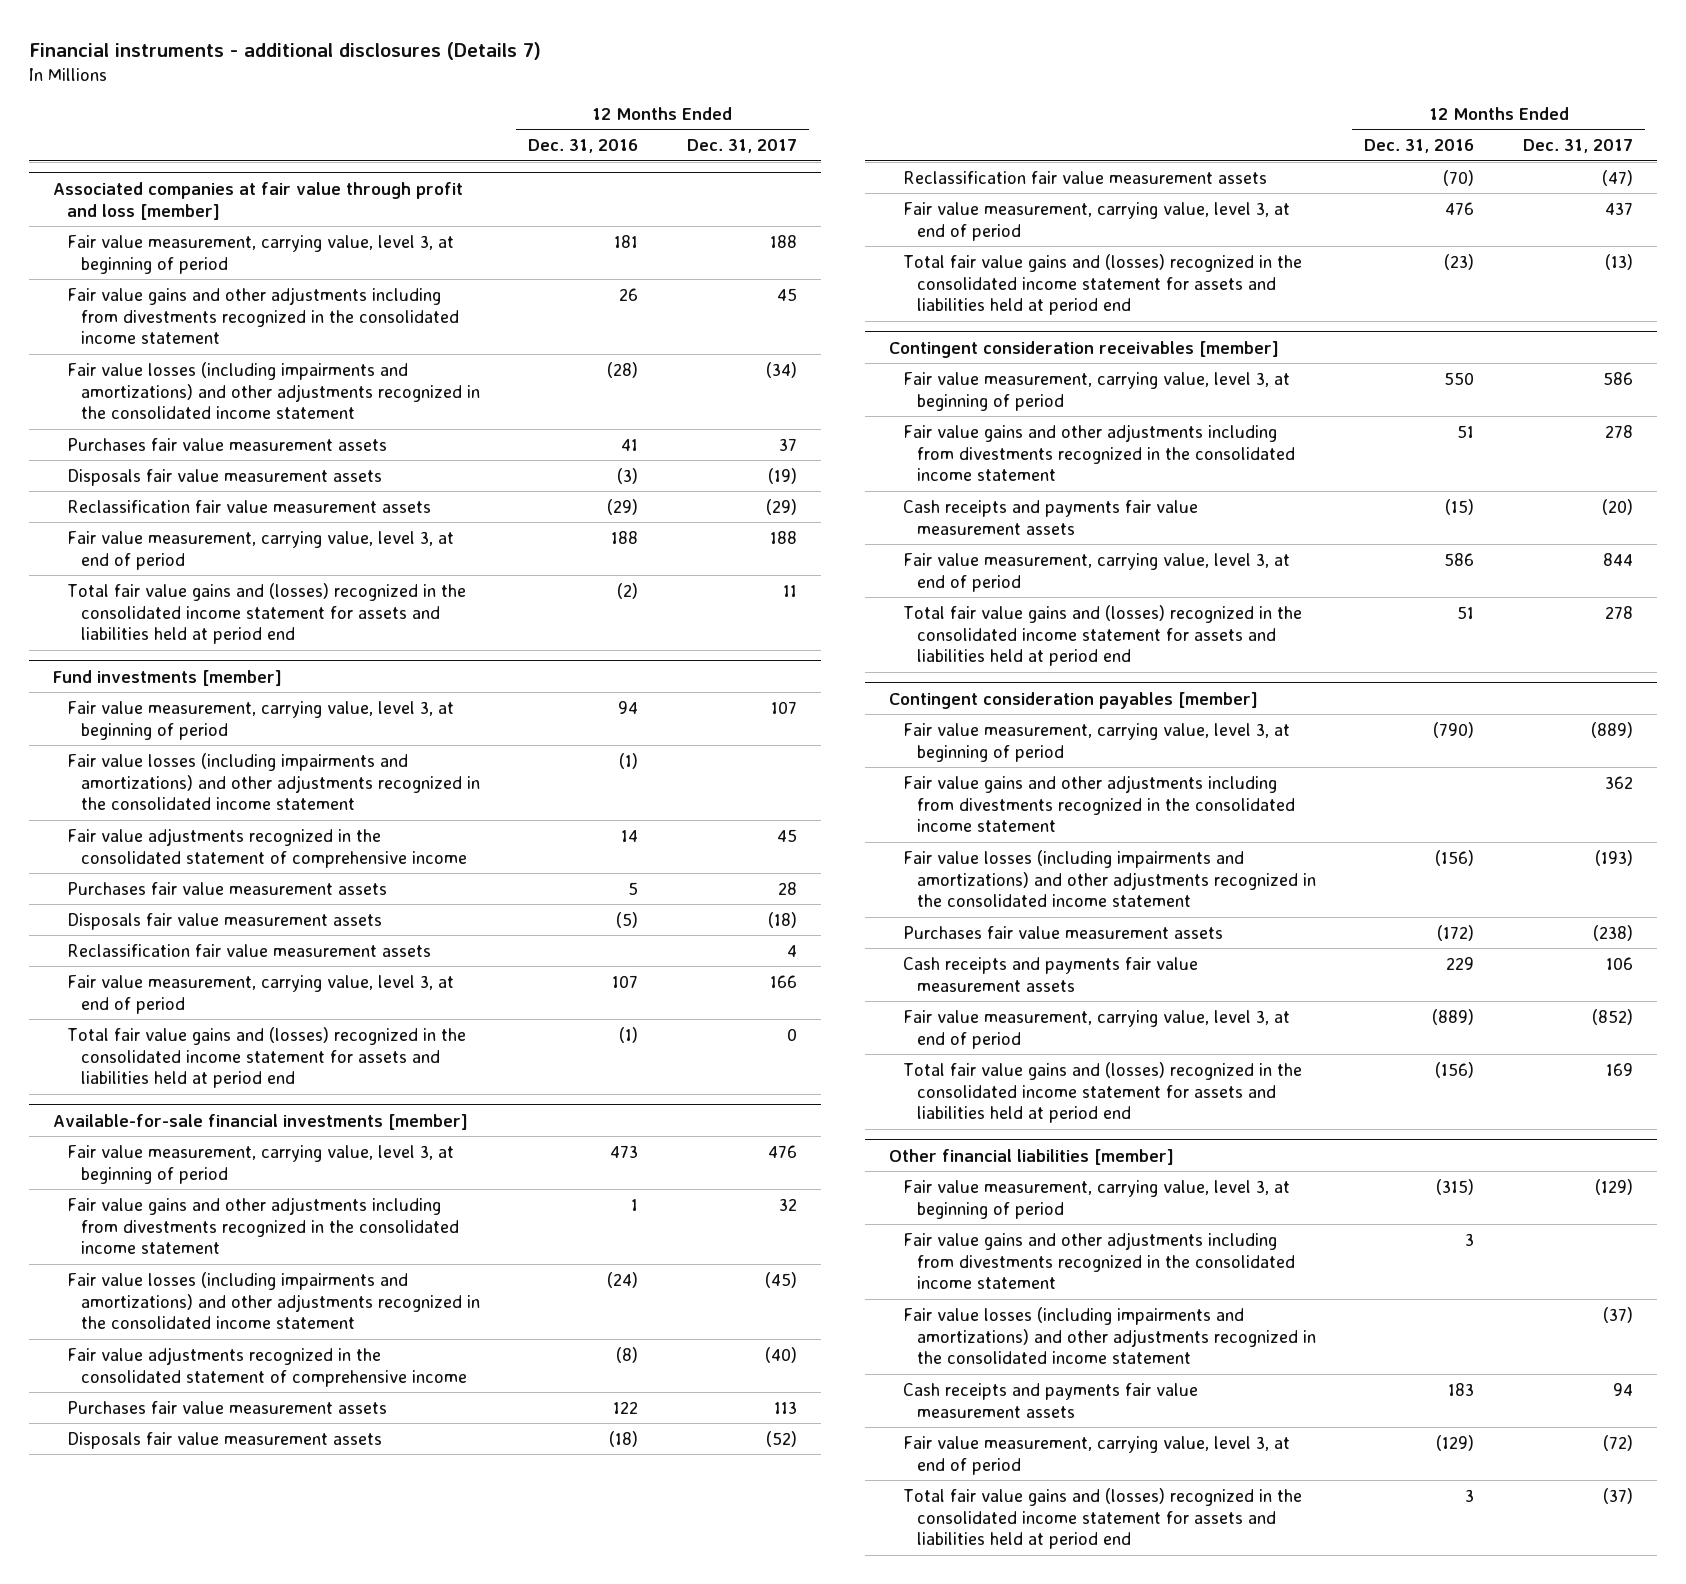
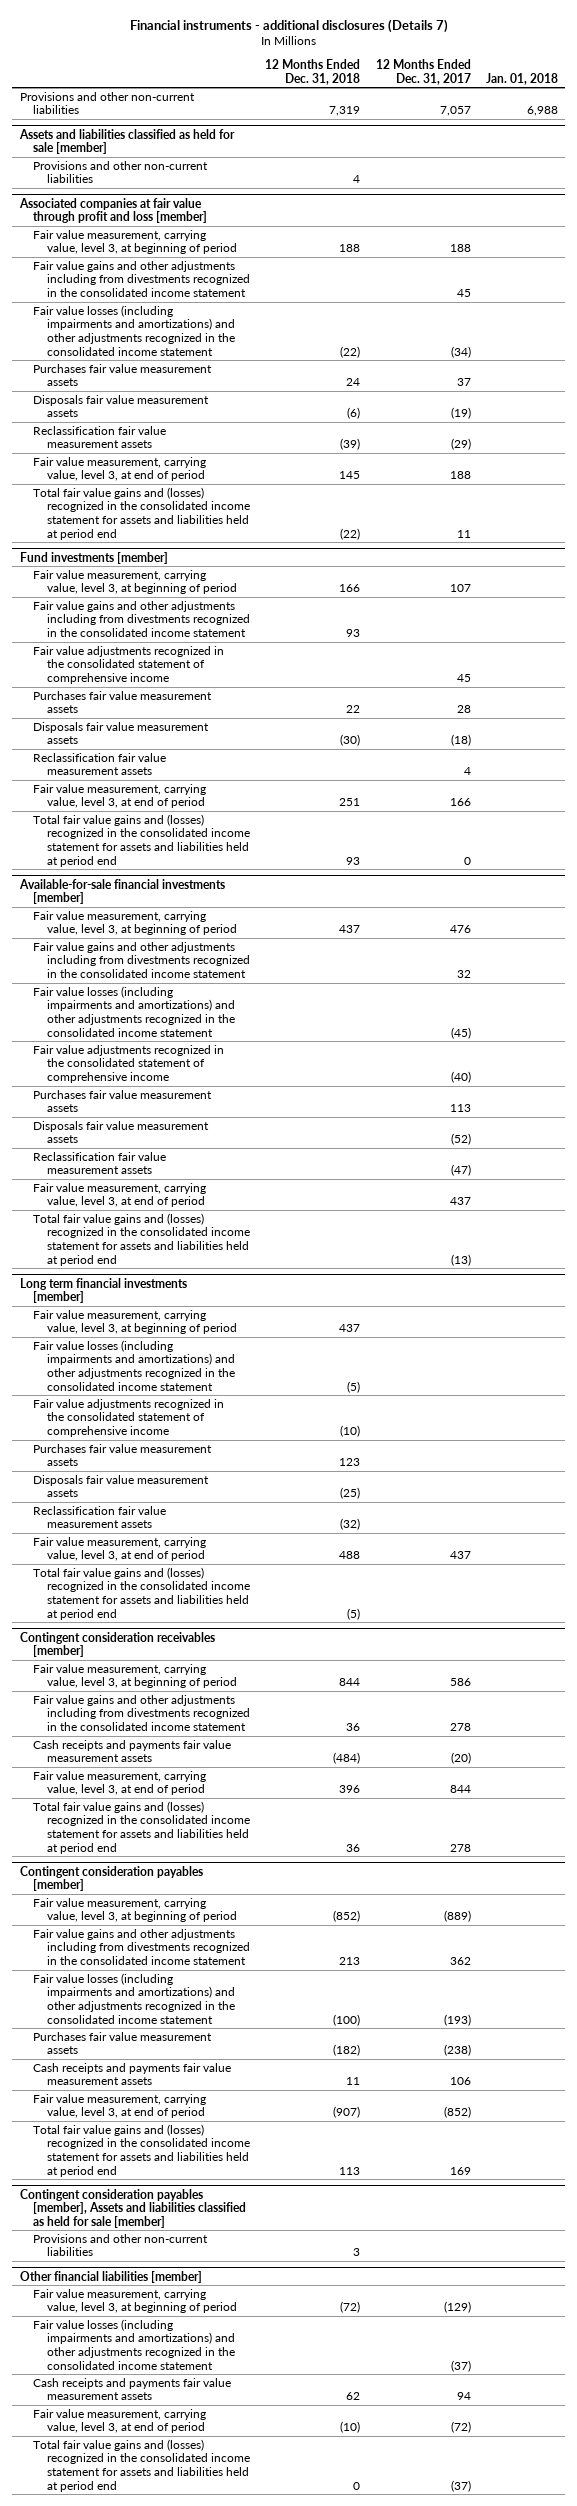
- | 12 Months Ended Dec. 31, 2016 | 12 Months Ended Dec. 31, 2017
+ | 12 Months Ended Dec. 31, 2018 | 12 Months Ended Dec. 31, 2017 | Jan. 01, 2018
+ Provisions and other non-current liabilities | 7,319 | 7,057 | 6,988
+ Assets and liabilities classified as held for sale [member]
+ Provisions and other non-current liabilities | 4 | |
@ Fund investments [member]
- Fair value losses (including impairments and amortizations) and other adjustments recognized in the consolidated income statement | (1) |
+ Fair value gains and other adjustments including from divestments recognized in the consolidated income statement | 93 | |
+ Long term financial investments [member]
+ Fair value measurement, carrying value, level 3, at beginning of period | 437 | |
+ Fair value losses (including impairments and amortizations) and other adjustments recognized in the consolidated income statement | (5) | |
+ Fair value adjustments recognized in the consolidated statement of comprehensive income | (10) | |
+ Purchases fair value measurement assets | 123 | |
+ Disposals fair value measurement assets | (25) | |
+ Reclassification fair value measurement assets | (32) | |
+ Fair value measurement, carrying value, level 3, at end of period | 488 | 437 |
+ Total fair value gains and (losses) recognized in the consolidated income statement for assets and liabilities held at period end | (5) | |
+ Contingent consideration payables [member], Assets and liabilities classified as held for sale [member]
+ Provisions and other non-current liabilities | 3 | |
@ Other financial liabilities [member]
- Fair value gains and other adjustments including from divestments recognized in the consolidated income statement | 3 |

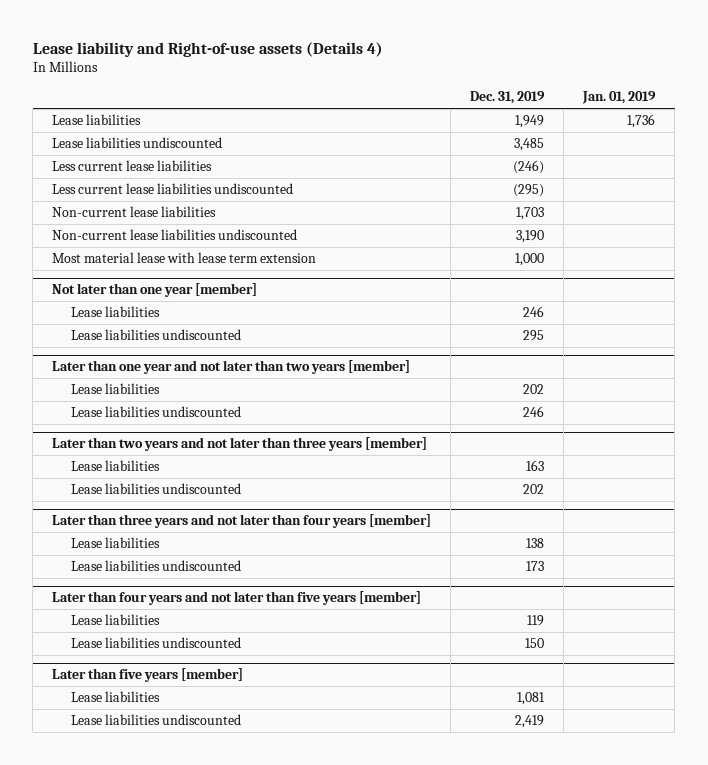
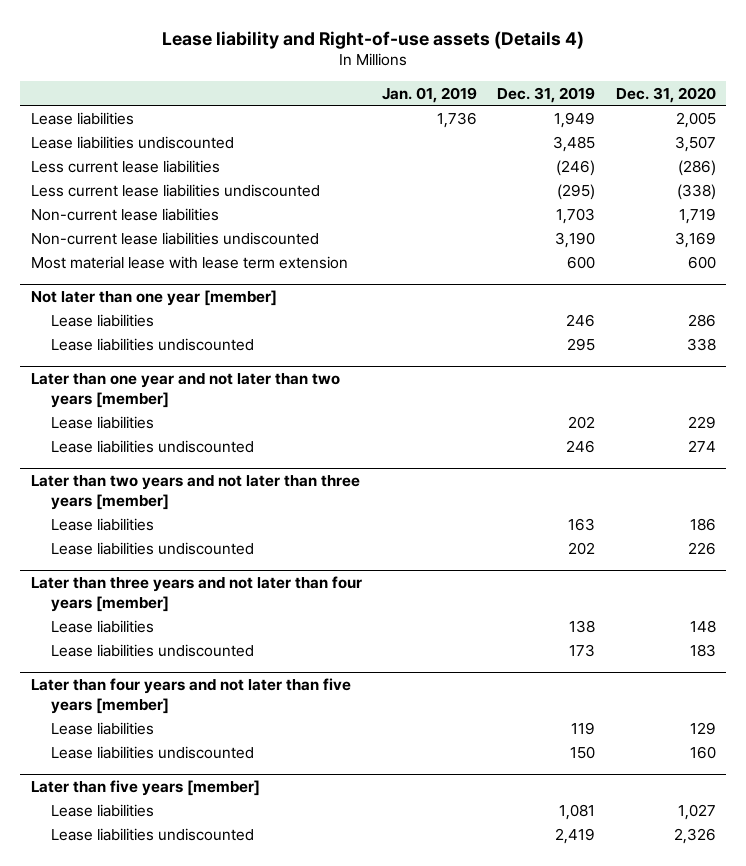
- | Dec. 31, 2019 | Jan. 01, 2019
+ | Jan. 01, 2019 | Dec. 31, 2019 | Dec. 31, 2020
- Most material lease with lease term extension | 1,000 |
+ Most material lease with lease term extension | | 600 | 600

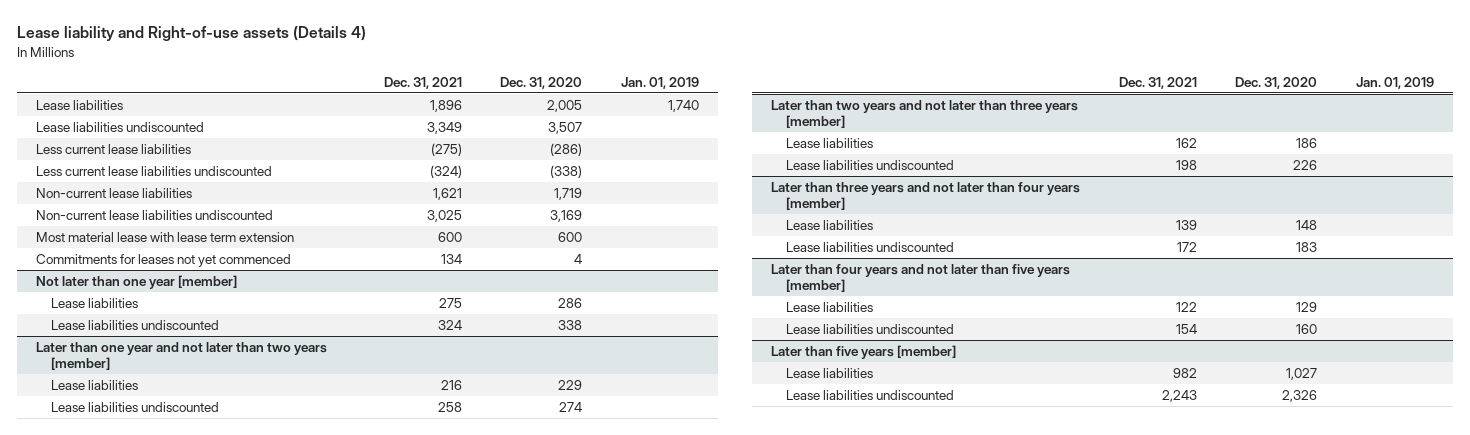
- | Jan. 01, 2019 | Dec. 31, 2019 | Dec. 31, 2020
+ | Dec. 31, 2021 | Dec. 31, 2020 | Jan. 01, 2019
- Lease liabilities | 1,736 | 1,949 | 2,005
+ Lease liabilities | 1,896 | 2,005 | 1,740
+ Commitments for leases not yet commenced | 134 | 4 |

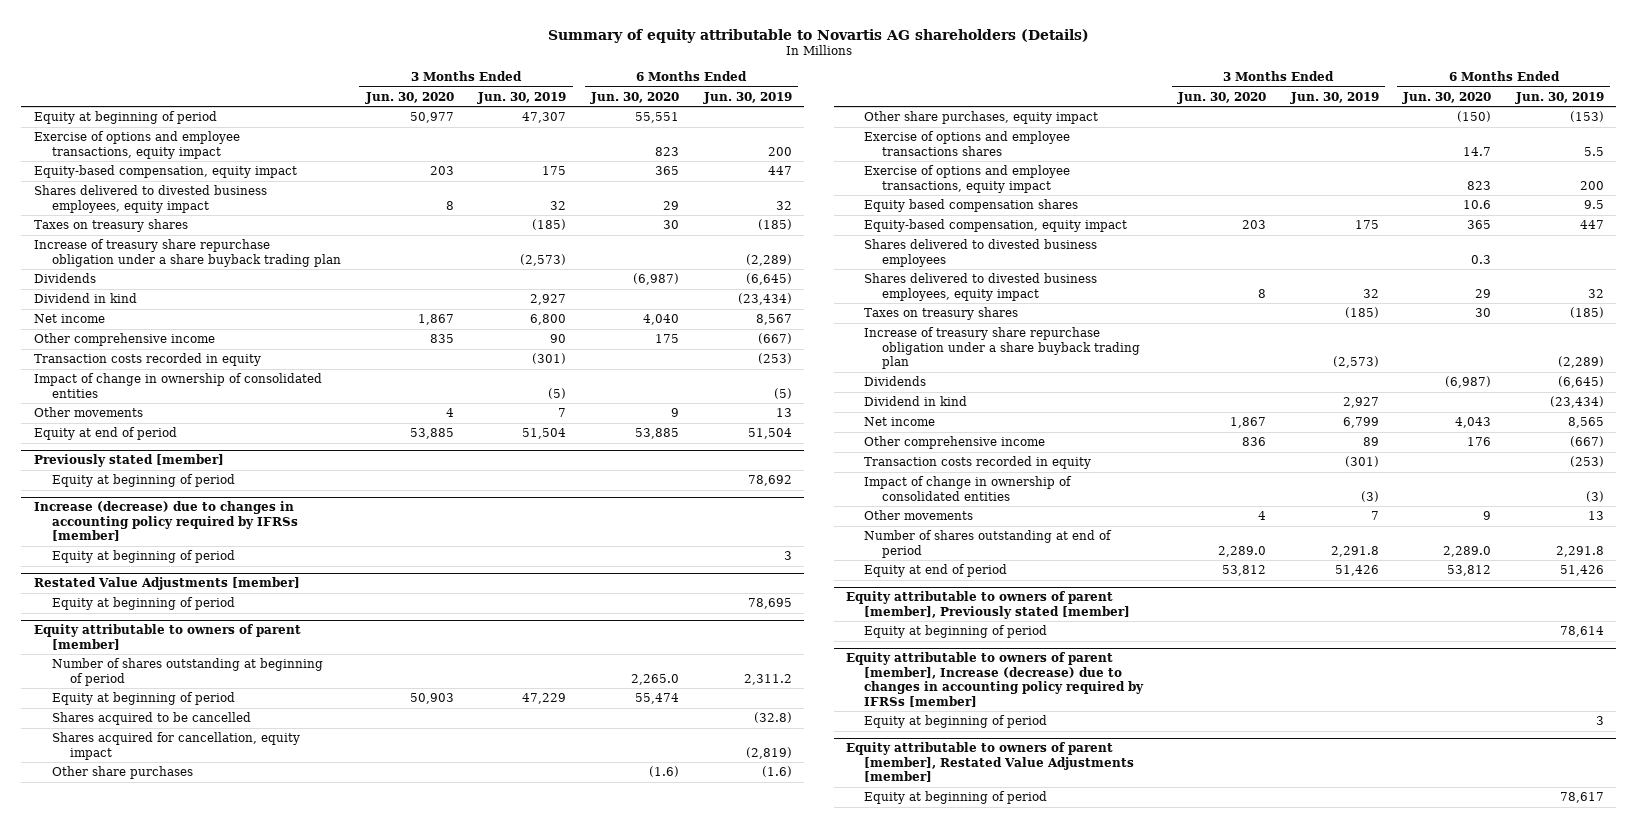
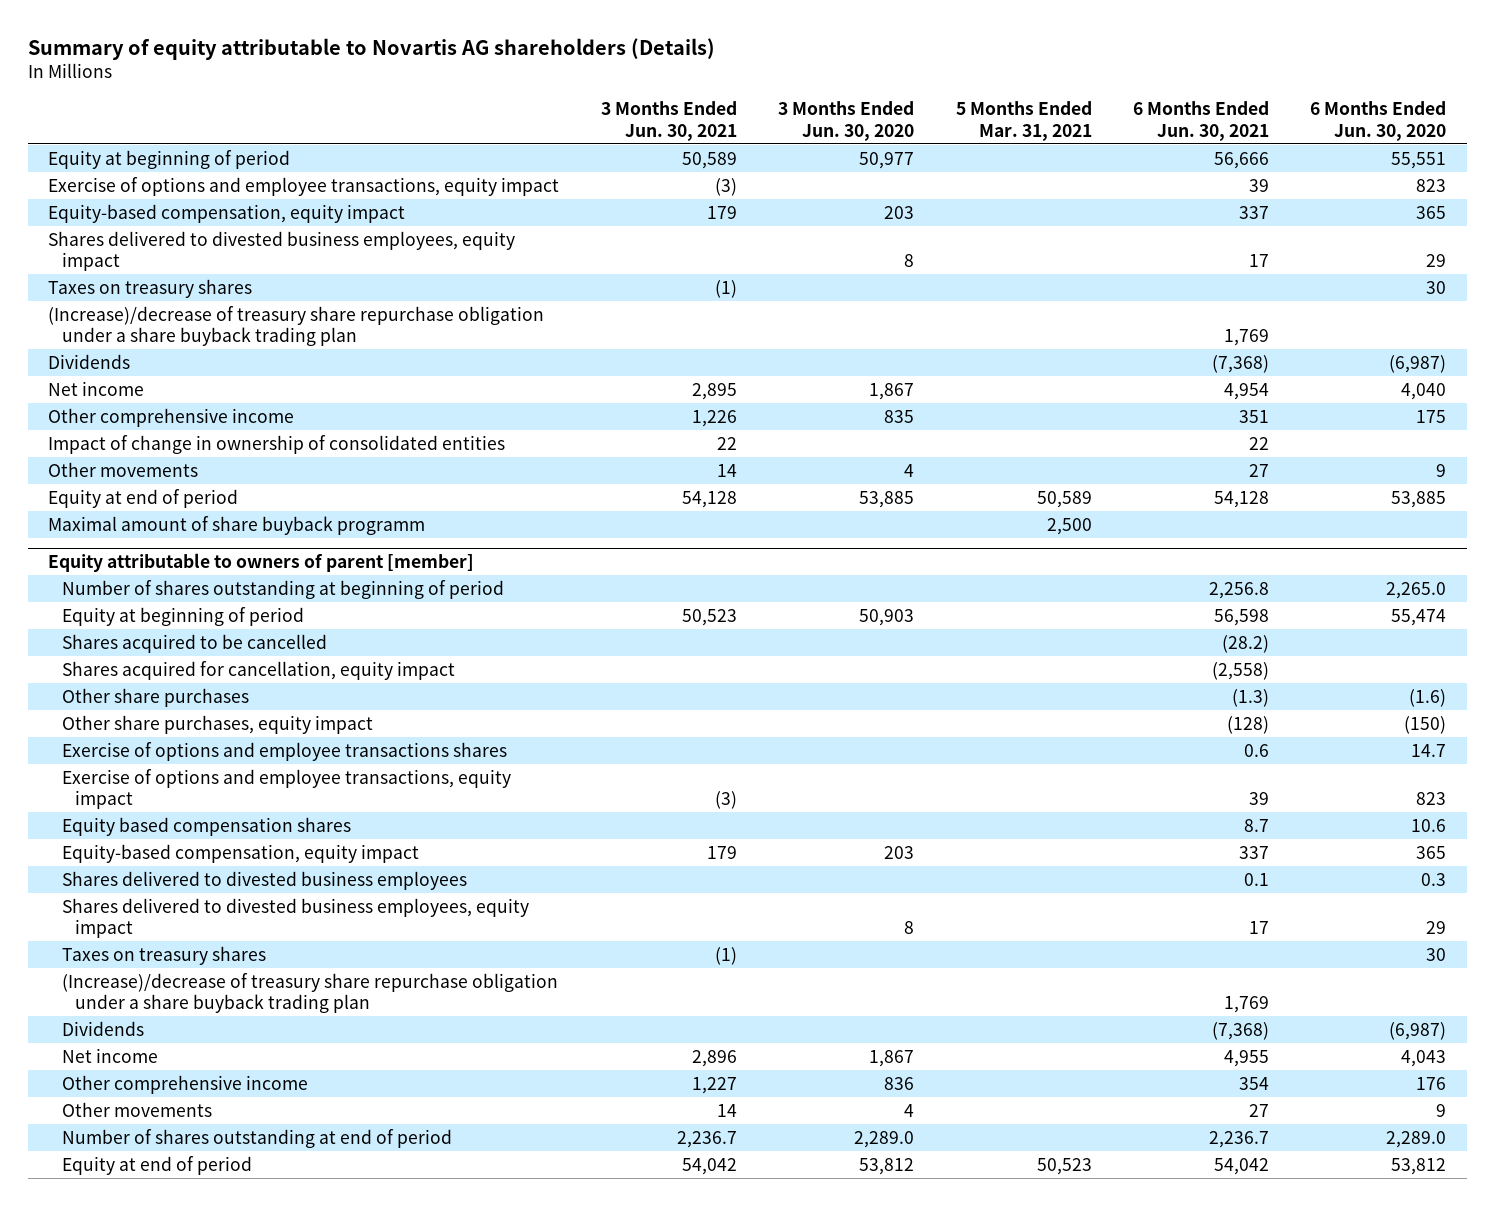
- | 3 Months Ended Jun. 30, 2020 | 3 Months Ended Jun. 30, 2019 | 6 Months Ended Jun. 30, 2020 | 6 Months Ended Jun. 30, 2019
+ | 3 Months Ended Jun. 30, 2021 | 3 Months Ended Jun. 30, 2020 | 5 Months Ended Mar. 31, 2021 | 6 Months Ended Jun. 30, 2021 | 6 Months Ended Jun. 30, 2020
- Increase of treasury share repurchase obligation under a share buyback trading plan | | (2,573) | | (2,289)
+ (Increase)/decrease of treasury share repurchase obligation under a share buyback trading plan | | | | 1,769 |
- Dividend in kind | | 2,927 | | (23,434)
- Transaction costs recorded in equity | | (301) | | (253)
- Previously stated [member]
- Equity at beginning of period | | | | 78,692
- Increase (decrease) due to changes in accounting policy required by IFRSs [member]
- Equity at beginning of period | | | | 3
- Restated Value Adjustments [member]
- Equity at beginning of period | | | | 78,695
+ Maximal amount of share buyback programm | | | 2,500 | |
@ Equity attributable to owners of parent [member]
- Increase of treasury share repurchase obligation under a share buyback trading plan | | (2,573) | | (2,289)
+ (Increase)/decrease of treasury share repurchase obligation under a share buyback trading plan | | | | 1,769 |
- Dividend in kind | | 2,927 | | (23,434)
- Transaction costs recorded in equity | | (301) | | (253)
- Impact of change in ownership of consolidated entities | | (3) | | (3)
- Equity attributable to owners of parent [member], Previously stated [member]
- Equity at beginning of period | | | | 78,614
- Equity attributable to owners of parent [member], Increase (decrease) due to changes in accounting policy required by IFRSs [member]
- Equity at beginning of period | | | | 3
- Equity attributable to owners of parent [member], Restated Value Adjustments [member]
- Equity at beginning of period | | | | 78,617

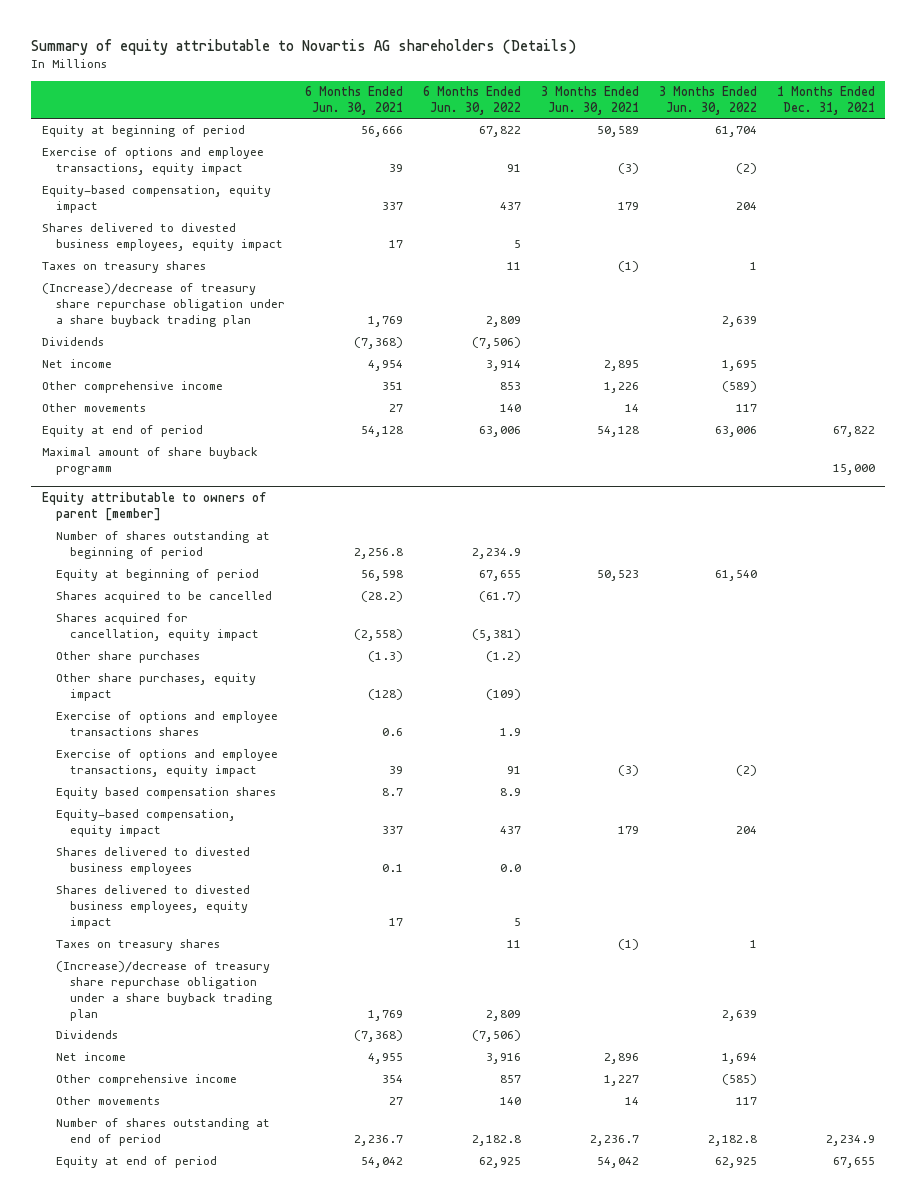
- | 3 Months Ended Jun. 30, 2021 | 3 Months Ended Jun. 30, 2020 | 5 Months Ended Mar. 31, 2021 | 6 Months Ended Jun. 30, 2021 | 6 Months Ended Jun. 30, 2020
+ | 6 Months Ended Jun. 30, 2021 | 6 Months Ended Jun. 30, 2022 | 3 Months Ended Jun. 30, 2021 | 3 Months Ended Jun. 30, 2022 | 1 Months Ended Dec. 31, 2021
- Impact of change in ownership of consolidated entities | 22 | | | 22 |

